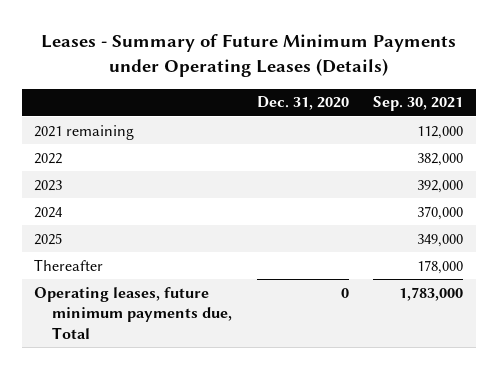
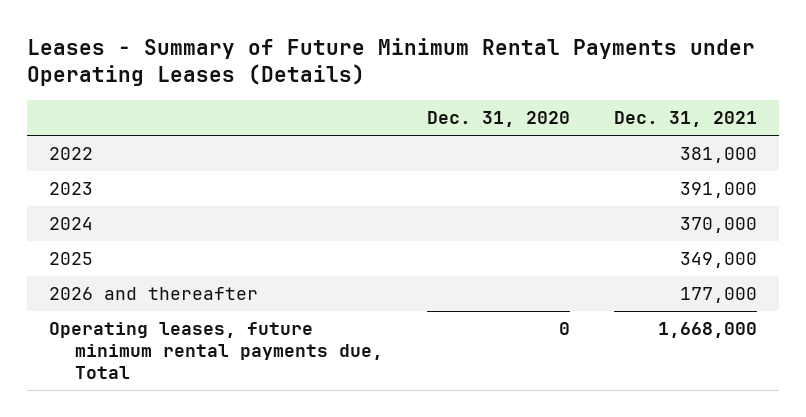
- Leases - Summary of Future Minimum Payments under Operating Leases (Details)
+ Leases - Summary of Future Minimum Rental Payments under Operating Leases (Details)
- | Dec. 31, 2020 | Sep. 30, 2021
+ | Dec. 31, 2020 | Dec. 31, 2021
- 2021 remaining | | 112,000
- Thereafter | | 178,000
- Operating leases, future minimum payments due, Total | 0 | 1,783,000
+ 2026 and thereafter | | 177,000
+ Operating leases, future minimum rental payments due, Total | 0 | 1,668,000

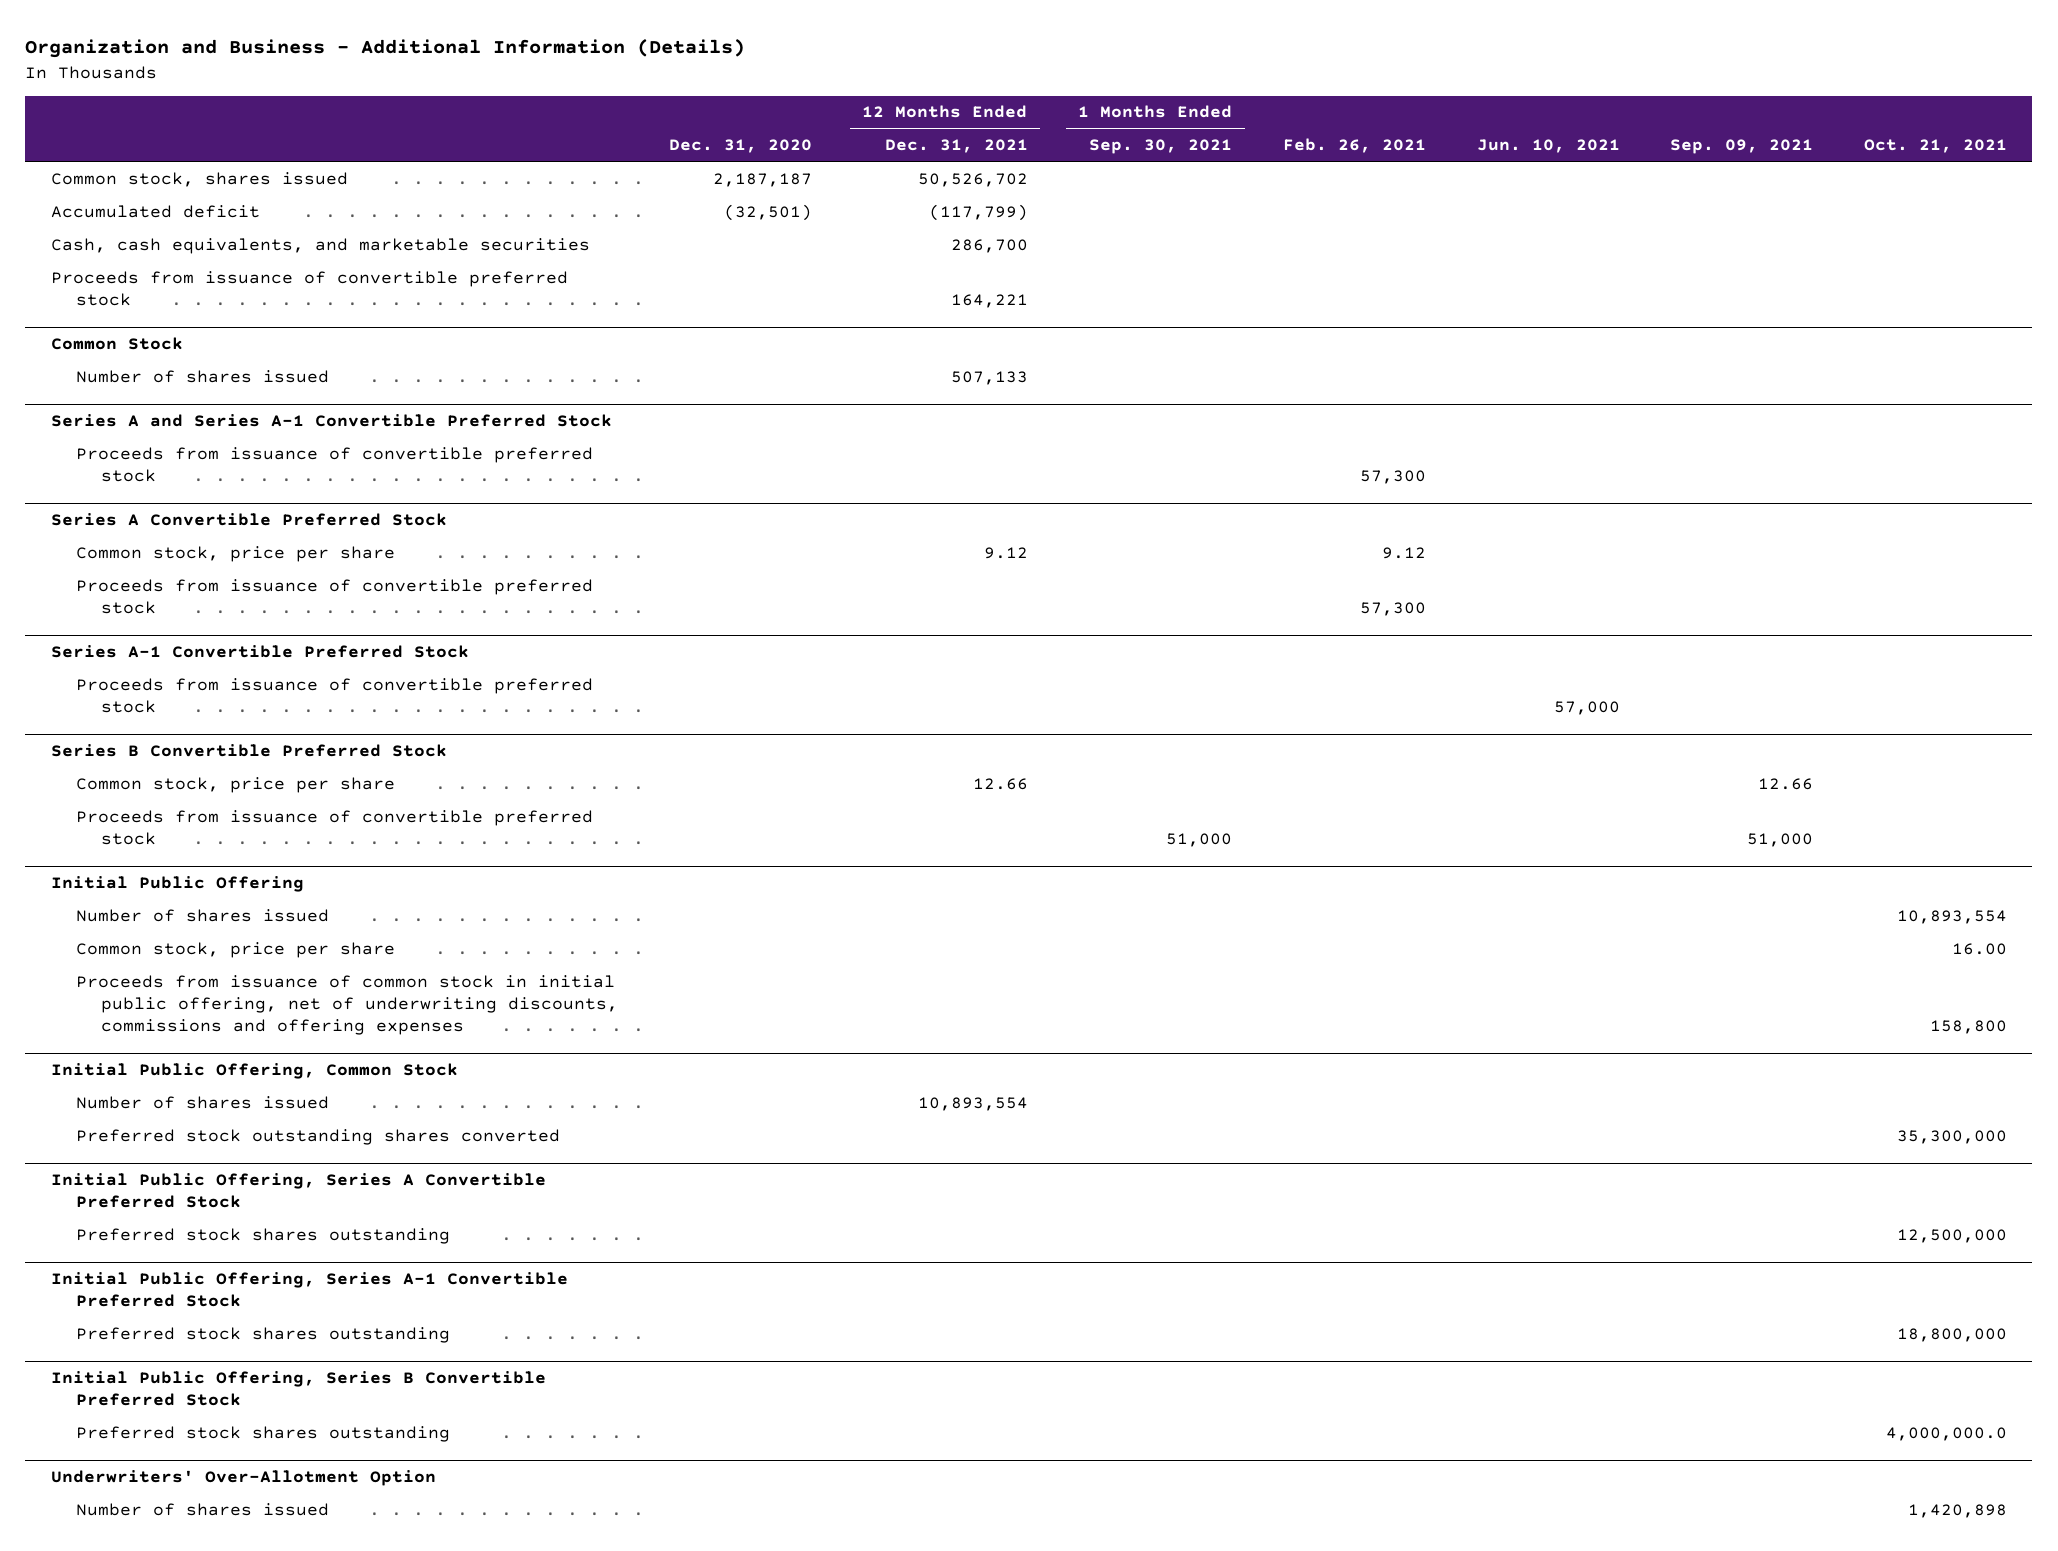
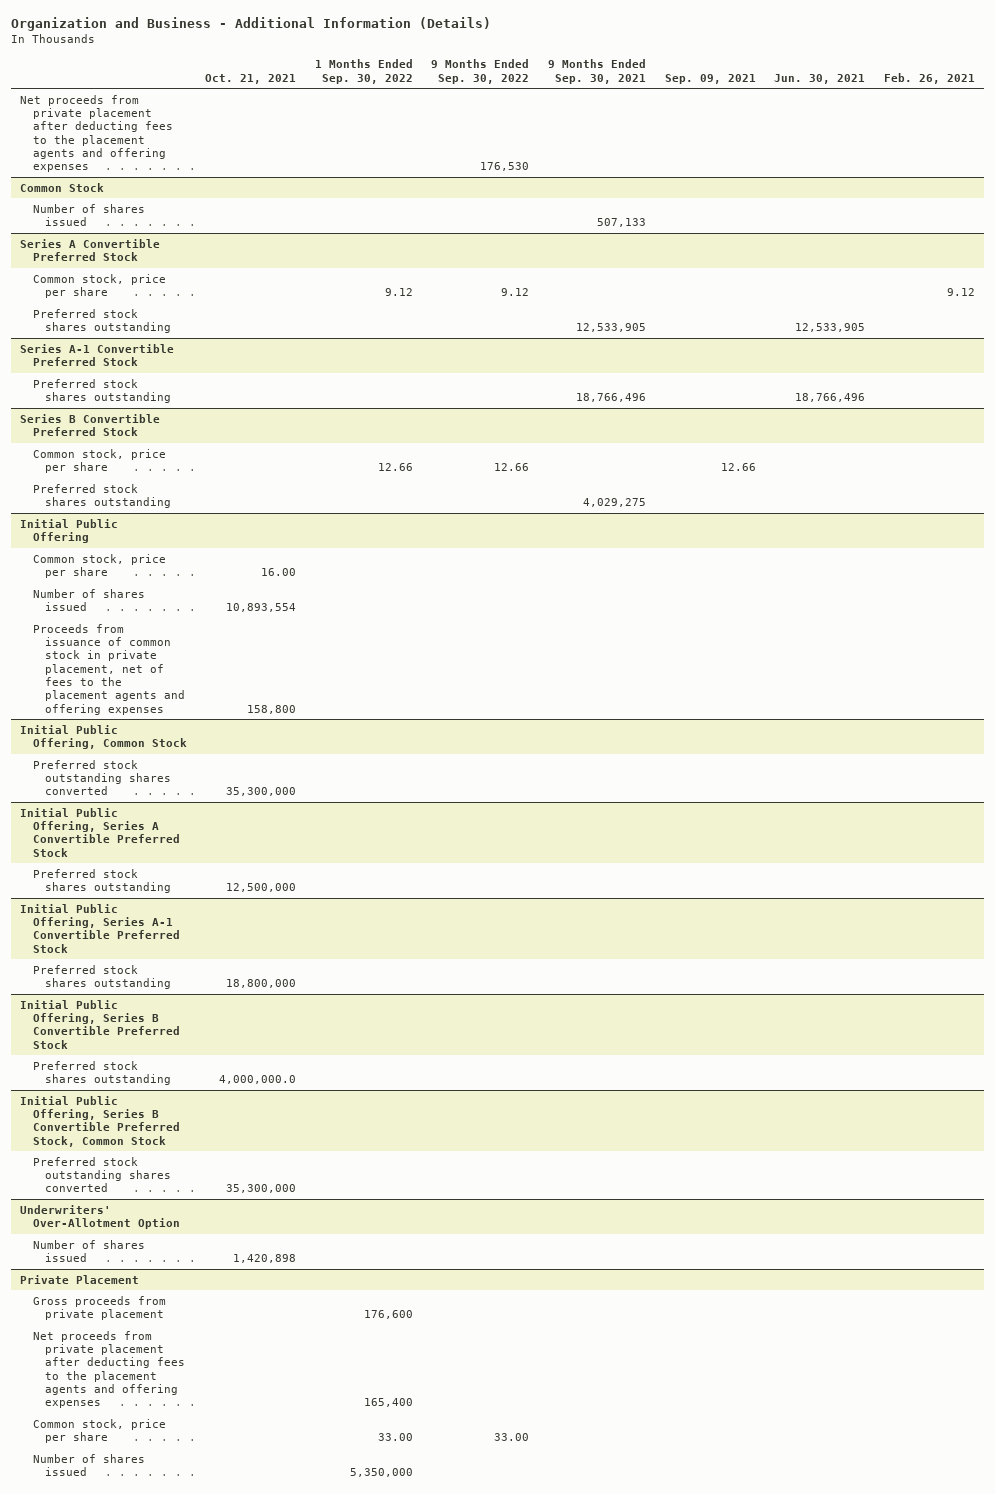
- | Dec. 31, 2020 | 12 Months Ended Dec. 31, 2021 | 1 Months Ended Sep. 30, 2021 | Feb. 26, 2021 | Jun. 10, 2021 | Sep. 09, 2021 | Oct. 21, 2021
+ | Oct. 21, 2021 | 1 Months Ended Sep. 30, 2022 | 9 Months Ended Sep. 30, 2022 | 9 Months Ended Sep. 30, 2021 | Sep. 09, 2021 | Jun. 30, 2021 | Feb. 26, 2021
- Common stock, shares issued | 2,187,187 | 50,526,702 | | | | |
- Accumulated deficit | (32,501) | (117,799) | | | | |
- Cash, cash equivalents, and marketable securities | | 286,700 | | | | |
- Proceeds from issuance of convertible preferred stock | | 164,221 | | | | |
+ Net proceeds from private placement after deducting fees to the placement agents and offering expenses | | | 176,530 | | | |
- Series A and Series A-1 Convertible Preferred Stock
- Proceeds from issuance of convertible preferred stock | | | | 57,300 | | |
@ Series A Convertible Preferred Stock
- Proceeds from issuance of convertible preferred stock | | | | 57,300 | | |
+ Preferred stock shares outstanding | | | | 12,533,905 | | 12,533,905 |
@ Series A-1 Convertible Preferred Stock
- Proceeds from issuance of convertible preferred stock | | | | | 57,000 | |
+ Preferred stock shares outstanding | | | | 18,766,496 | | 18,766,496 |
@ Series B Convertible Preferred Stock
- Proceeds from issuance of convertible preferred stock | | | 51,000 | | | 51,000 |
+ Preferred stock shares outstanding | | | | 4,029,275 | | |
@ Initial Public Offering
- Proceeds from issuance of common stock in initial public offering, net of underwriting discounts, commissions and offering expenses | | | | | | | 158,800
moved down: Number of shares issued | 10,893,554 | | | | | |
+ Proceeds from issuance of common stock in private placement, net of fees to the placement agents and offering expenses | 158,800 | | | | | |
@ Initial Public Offering, Common Stock
- Number of shares issued | | 10,893,554 | | | | |
+ Initial Public Offering, Series B Convertible Preferred Stock, Common Stock
+ Preferred stock outstanding shares converted | 35,300,000 | | | | | |
+ Private Placement
+ Gross proceeds from private placement | | 176,600 | | | | |
+ Net proceeds from private placement after deducting fees to the placement agents and offering expenses | | 165,400 | | | | |
+ Common stock, price per share | | 33.00 | 33.00 | | | |
+ Number of shares issued | | 5,350,000 | | | | |

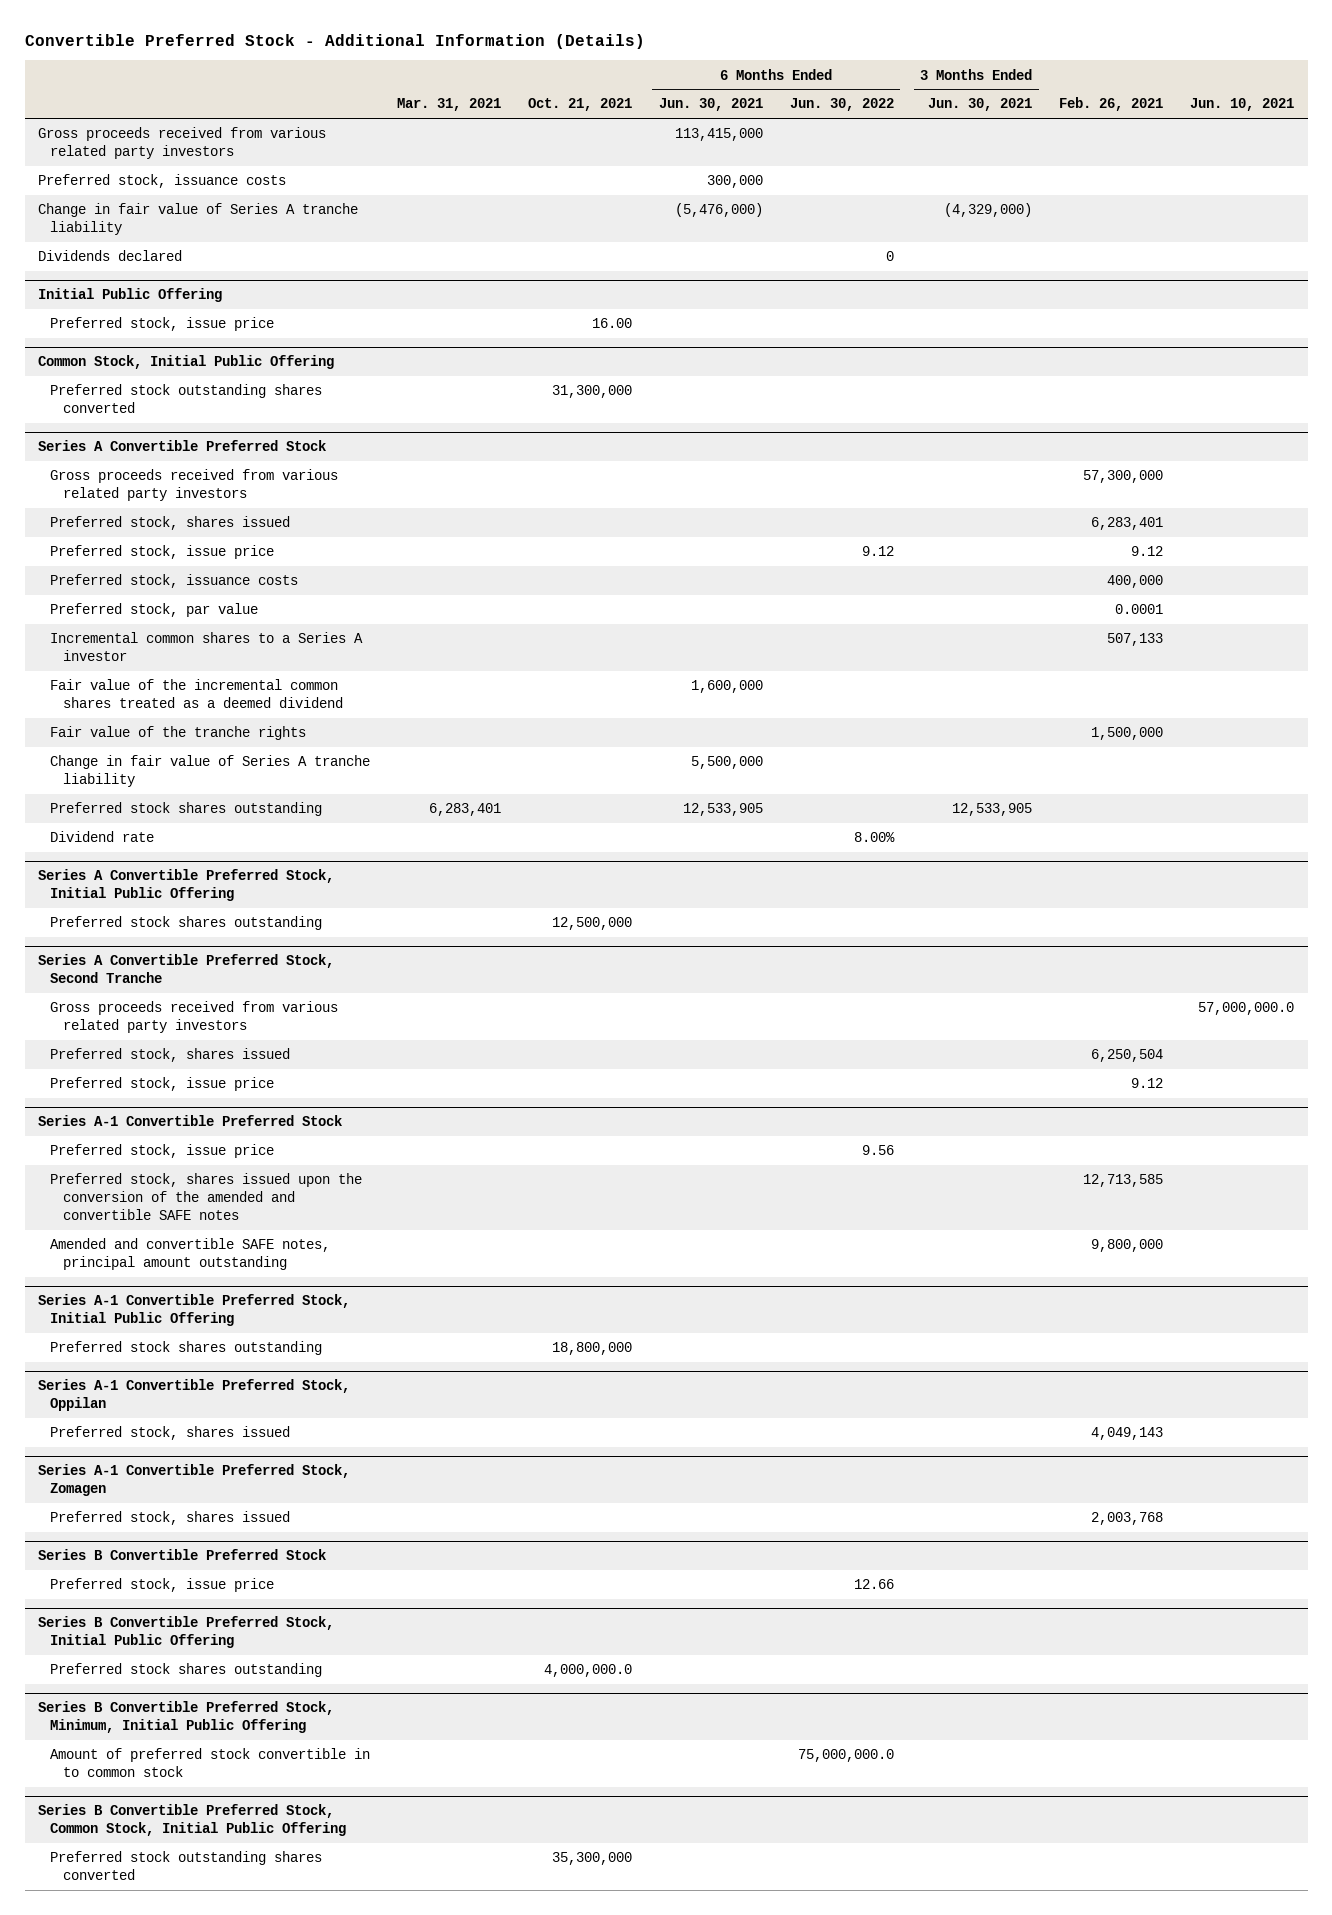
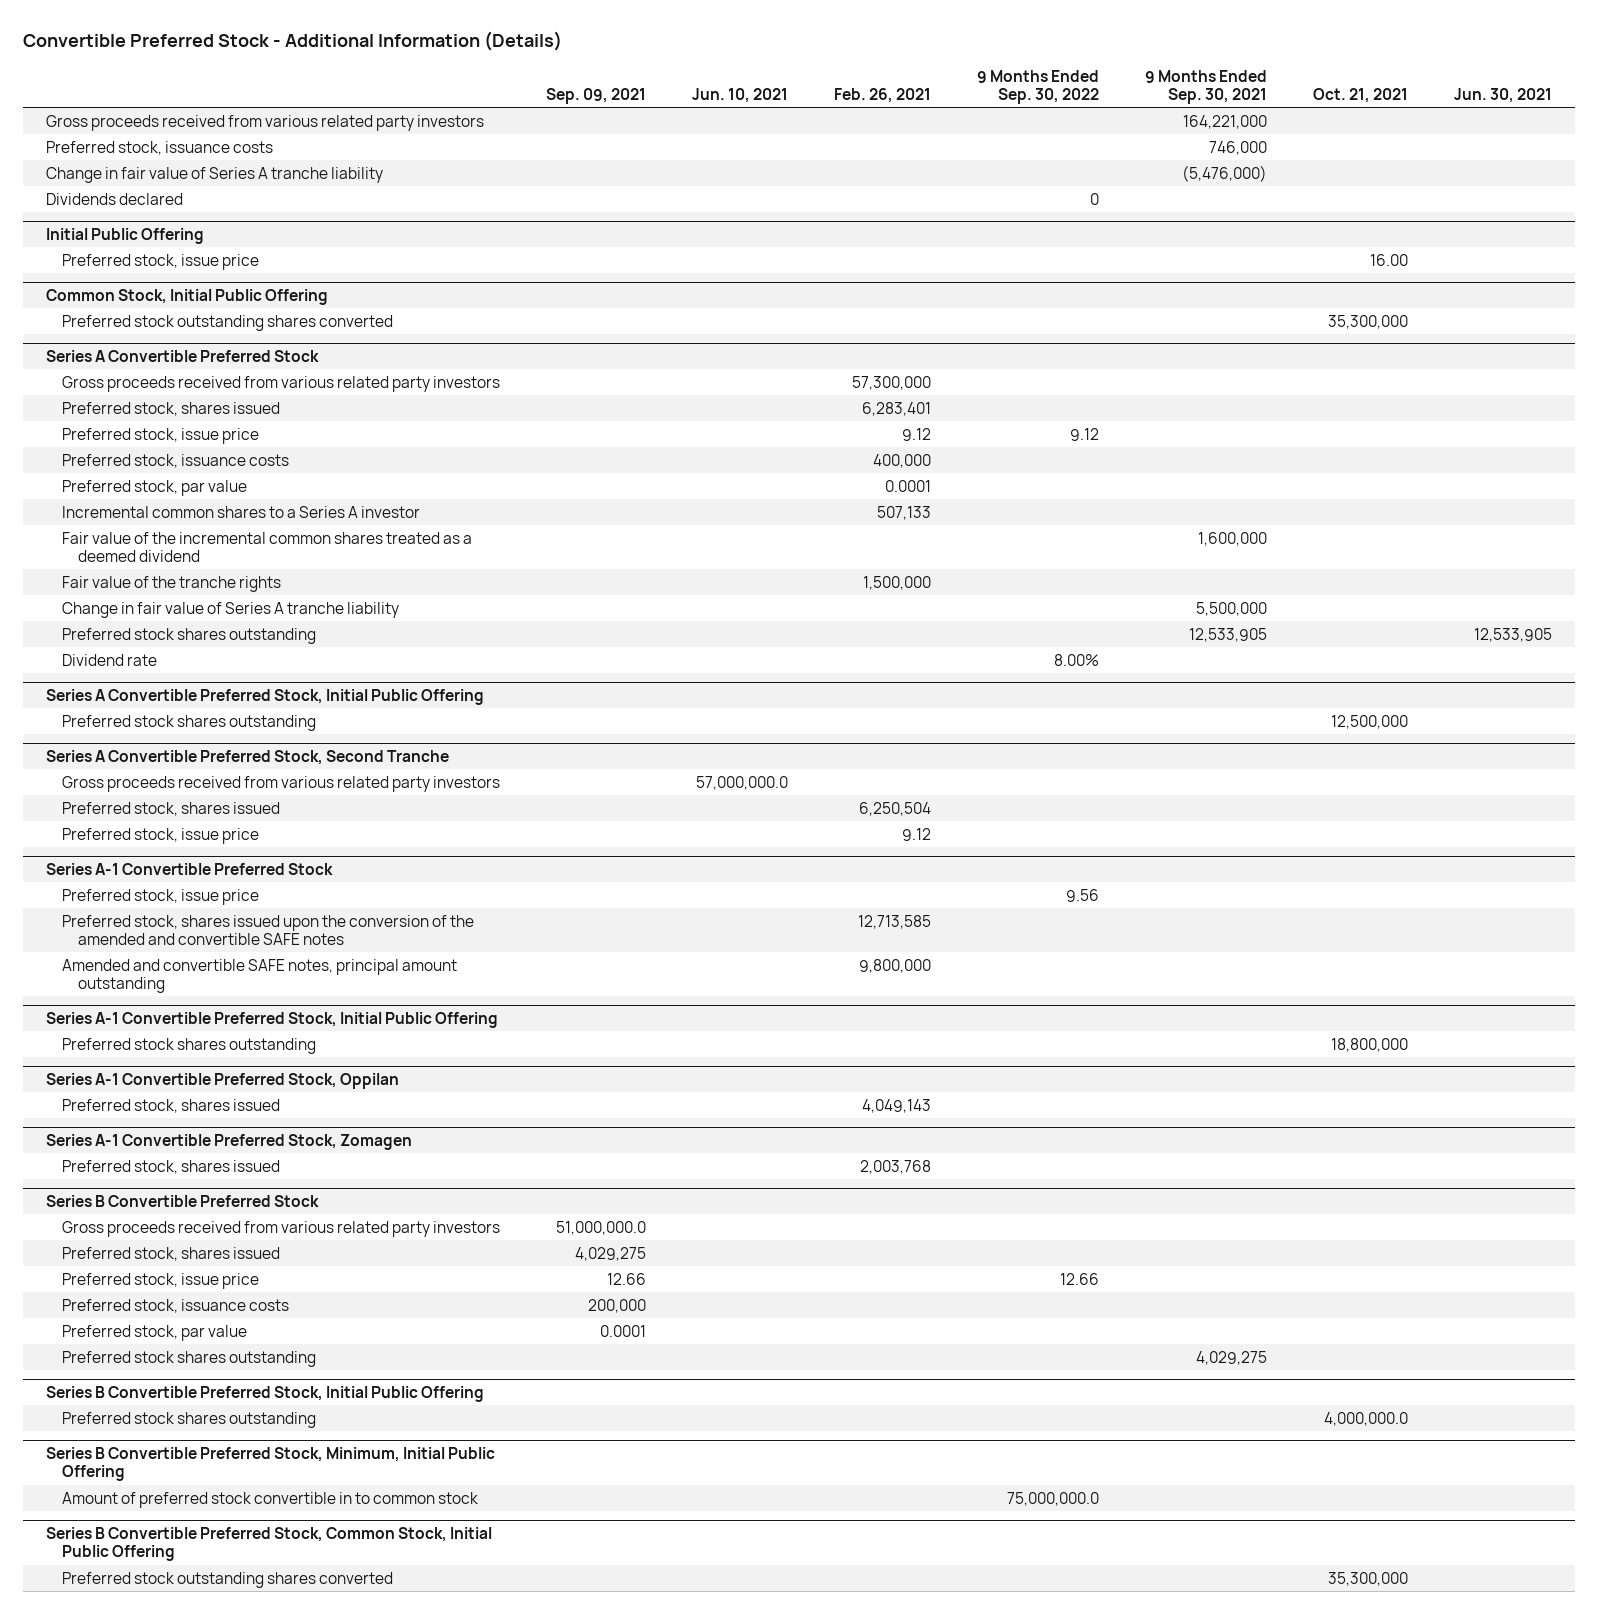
- | Mar. 31, 2021 | Oct. 21, 2021 | 6 Months Ended Jun. 30, 2021 | 6 Months Ended Jun. 30, 2022 | 3 Months Ended Jun. 30, 2021 | Feb. 26, 2021 | Jun. 10, 2021
+ | Sep. 09, 2021 | Jun. 10, 2021 | Feb. 26, 2021 | 9 Months Ended Sep. 30, 2022 | 9 Months Ended Sep. 30, 2021 | Oct. 21, 2021 | Jun. 30, 2021
@ Common Stock, Initial Public Offering
- Preferred stock outstanding shares converted | | 31,300,000 | | | | |
+ Preferred stock outstanding shares converted | | | | | | 35,300,000 |
@ Series B Convertible Preferred Stock
+ Gross proceeds received from various related party investors | 51,000,000.0 | | | | | |
+ Preferred stock, shares issued | 4,029,275 | | | | | |
+ Preferred stock, issuance costs | 200,000 | | | | | |
+ Preferred stock, par value | 0.0001 | | | | | |
+ Preferred stock shares outstanding | | | | | 4,029,275 | |

